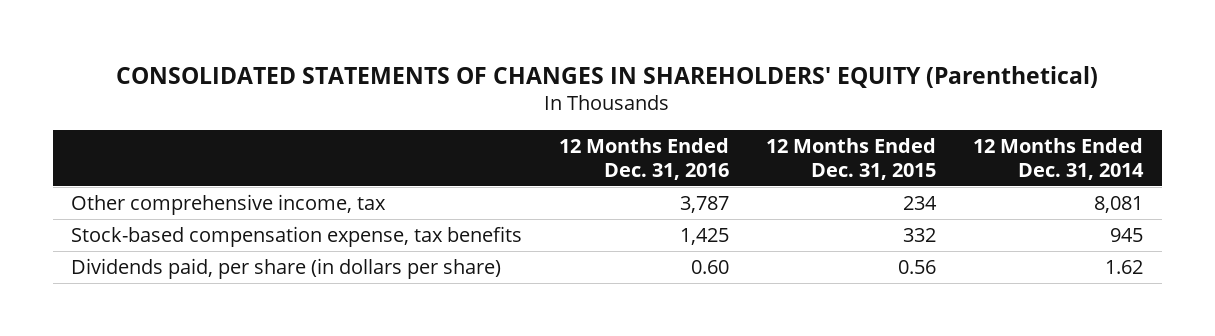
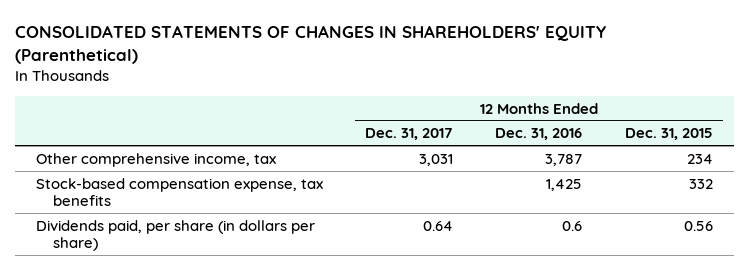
- | 12 Months Ended Dec. 31, 2016 | 12 Months Ended Dec. 31, 2015 | 12 Months Ended Dec. 31, 2014
+ | 12 Months Ended Dec. 31, 2017 | 12 Months Ended Dec. 31, 2016 | 12 Months Ended Dec. 31, 2015
- Dividends paid, per share (in dollars per share) | 0.60 | 0.56 | 1.62
+ Dividends paid, per share (in dollars per share) | 0.64 | 0.6 | 0.56

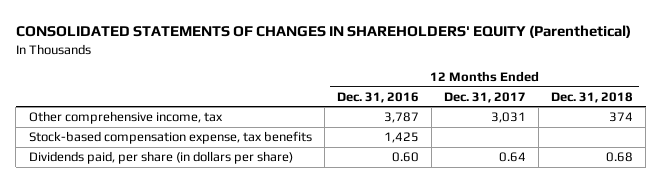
- | 12 Months Ended Dec. 31, 2017 | 12 Months Ended Dec. 31, 2016 | 12 Months Ended Dec. 31, 2015
+ | 12 Months Ended Dec. 31, 2016 | 12 Months Ended Dec. 31, 2017 | 12 Months Ended Dec. 31, 2018
- Dividends paid, per share (in dollars per share) | 0.64 | 0.6 | 0.56
+ Dividends paid, per share (in dollars per share) | 0.60 | 0.64 | 0.68

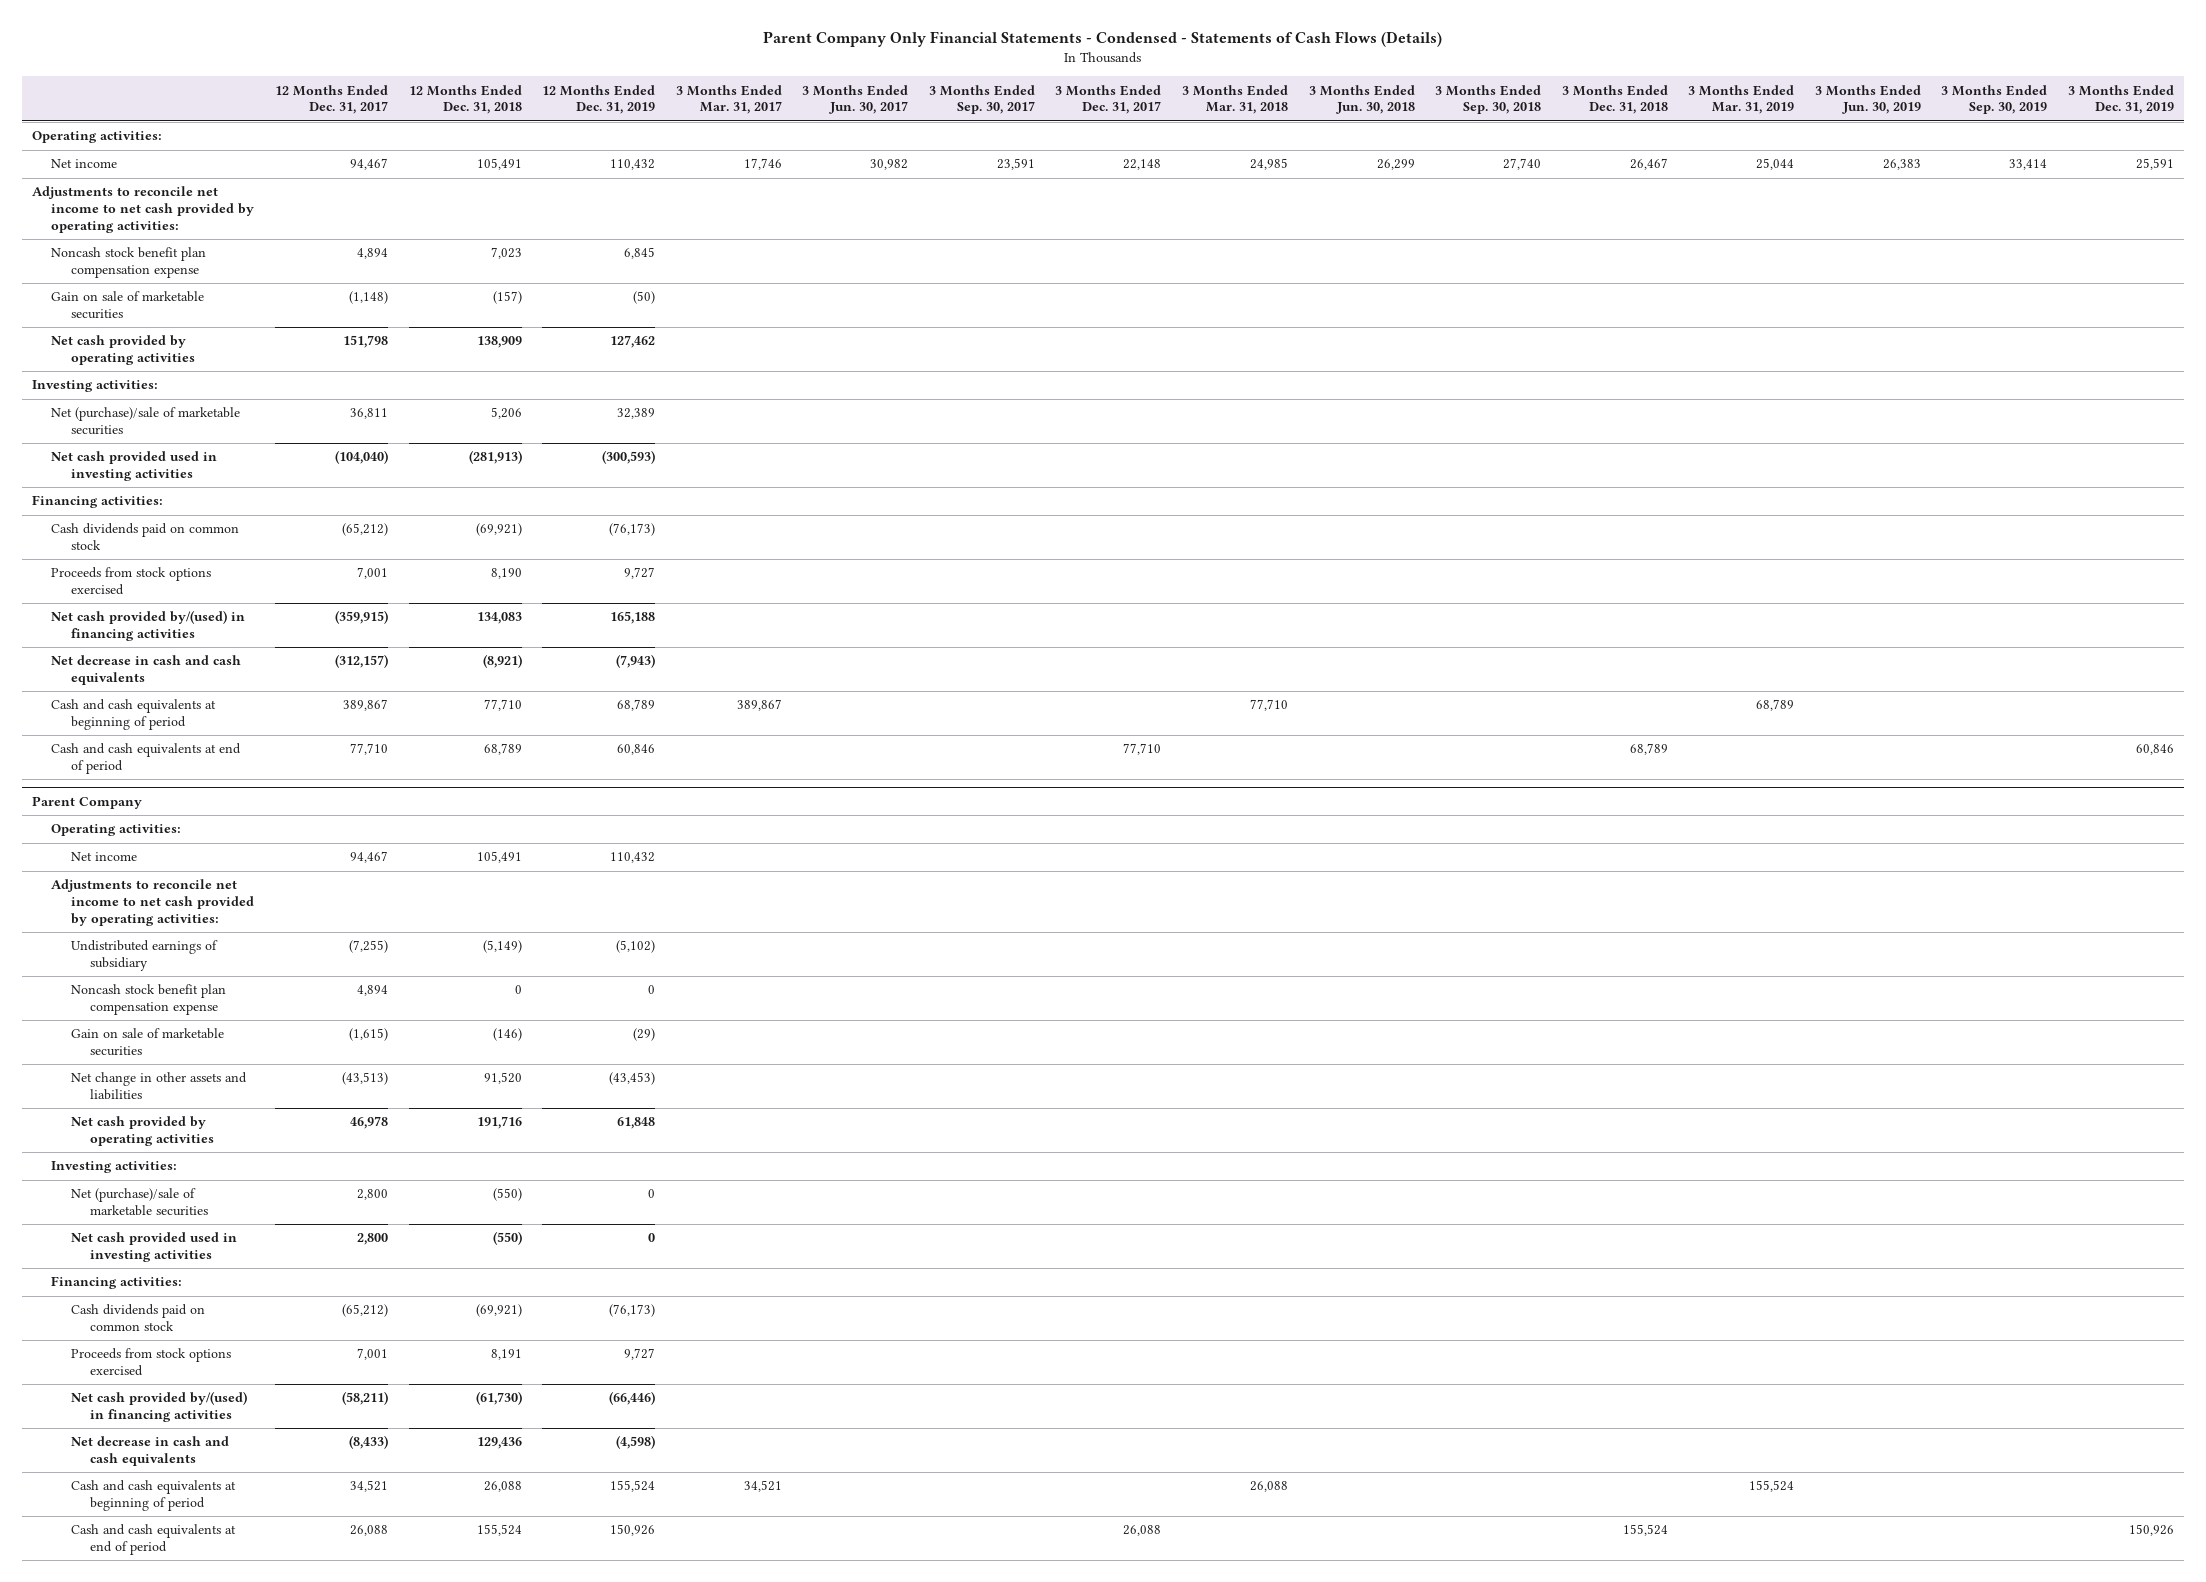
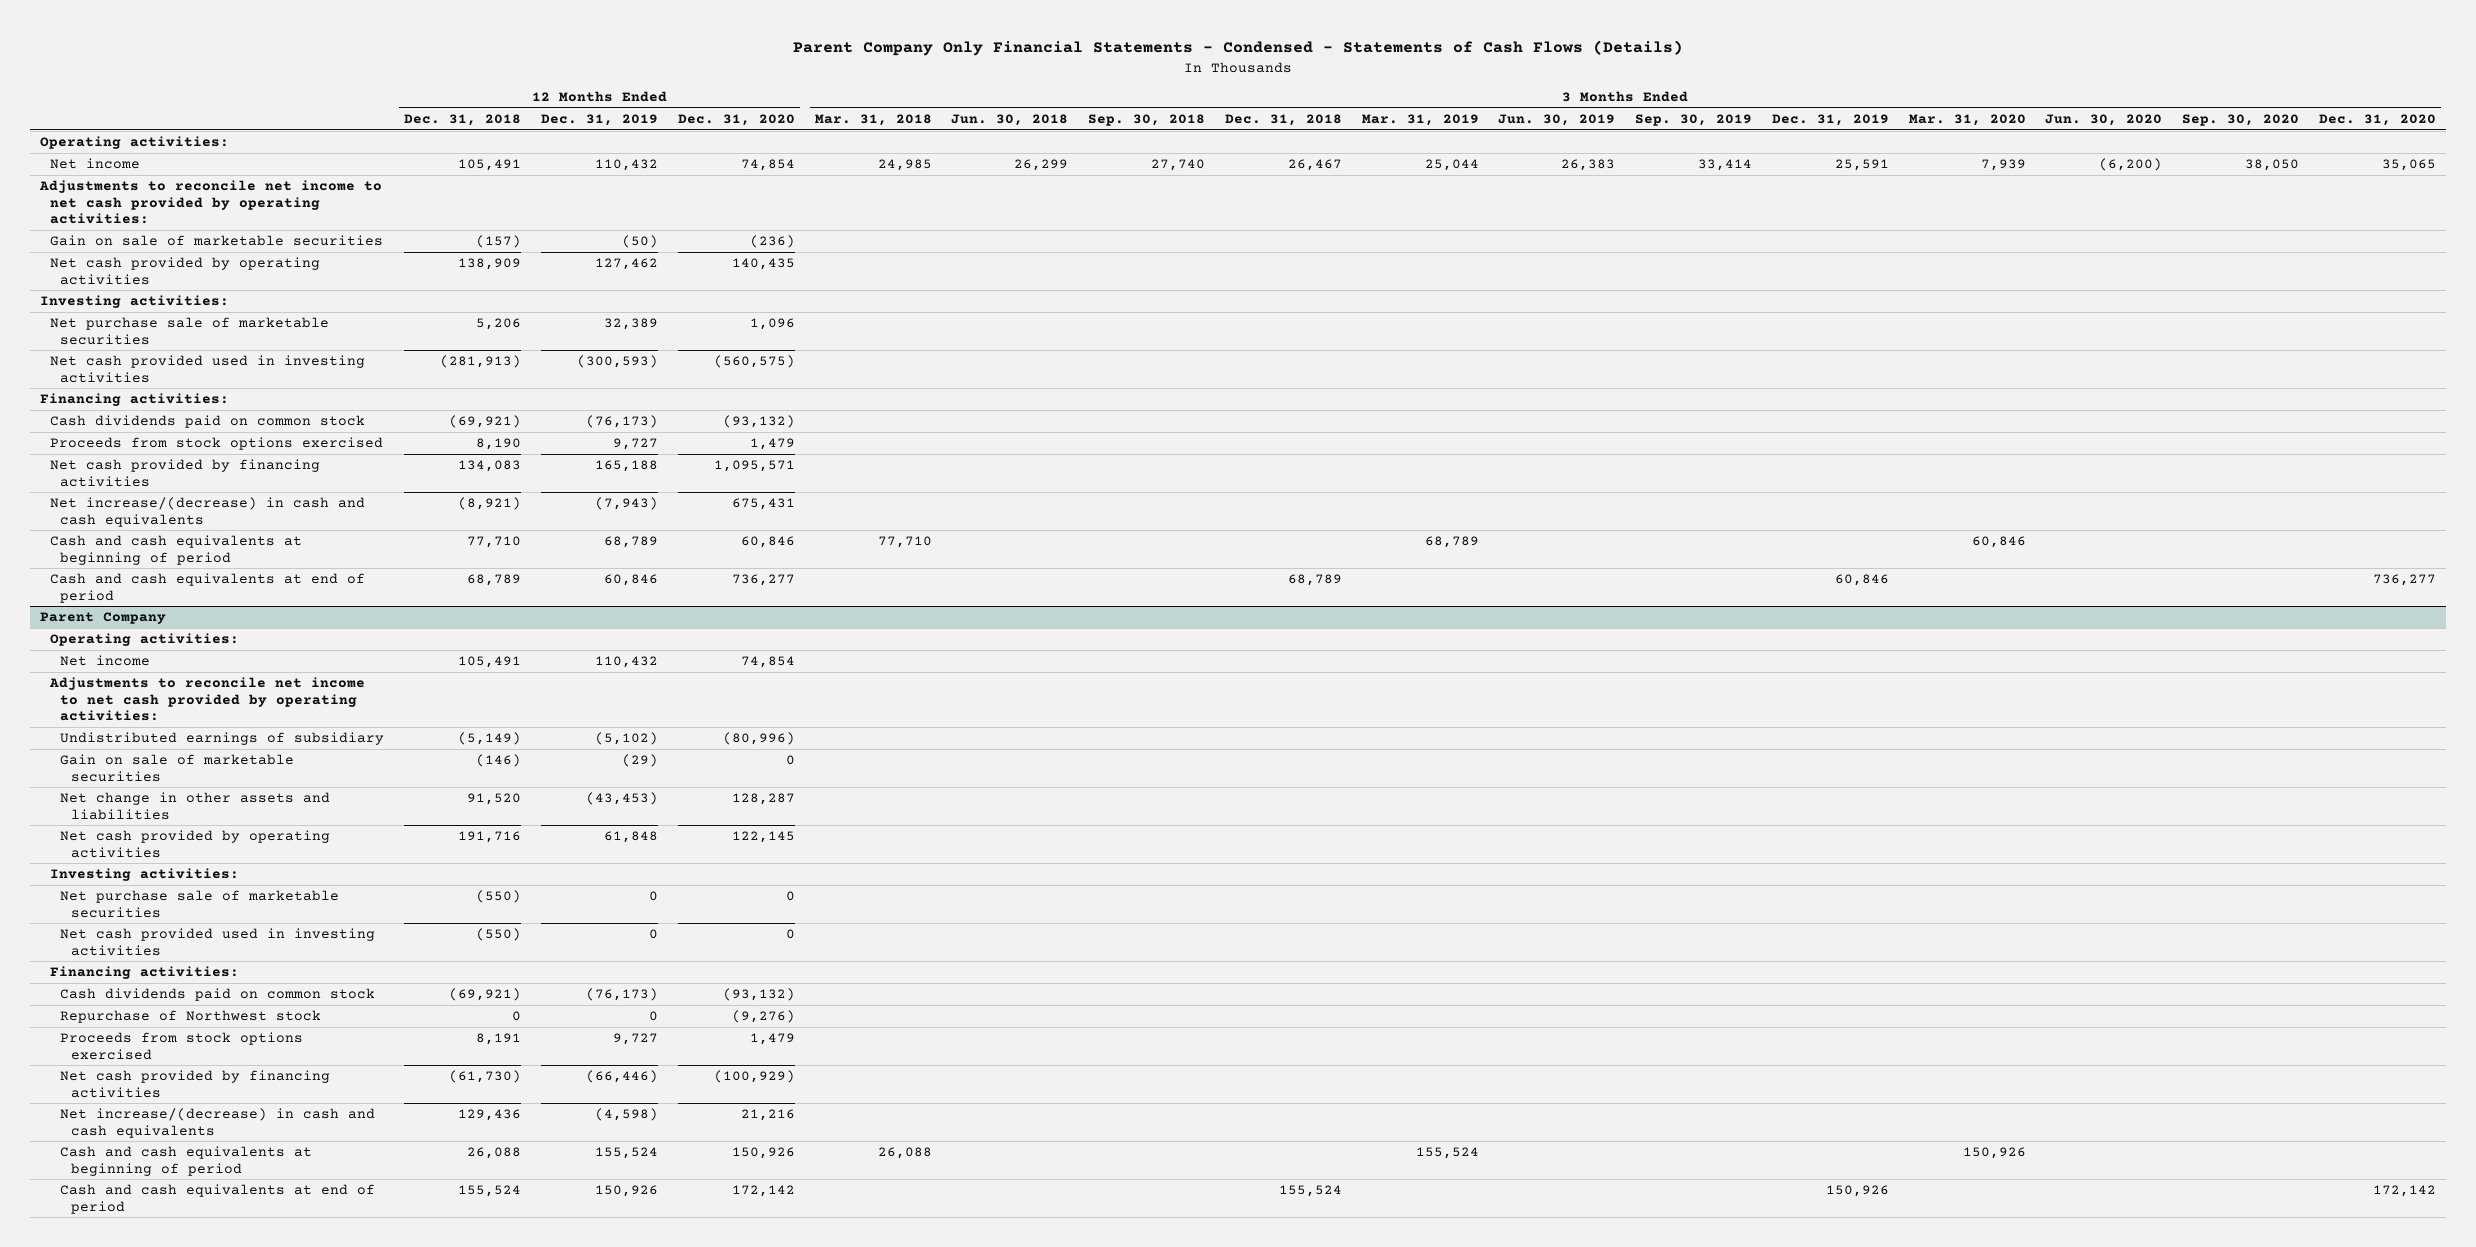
- | 12 Months Ended Dec. 31, 2017 | 12 Months Ended Dec. 31, 2018 | 12 Months Ended Dec. 31, 2019 | 3 Months Ended Mar. 31, 2017 | 3 Months Ended Jun. 30, 2017 | 3 Months Ended Sep. 30, 2017 | 3 Months Ended Dec. 31, 2017 | 3 Months Ended Mar. 31, 2018 | 3 Months Ended Jun. 30, 2018 | 3 Months Ended Sep. 30, 2018 | 3 Months Ended Dec. 31, 2018 | 3 Months Ended Mar. 31, 2019 | 3 Months Ended Jun. 30, 2019 | 3 Months Ended Sep. 30, 2019 | 3 Months Ended Dec. 31, 2019
+ | 12 Months Ended Dec. 31, 2018 | 12 Months Ended Dec. 31, 2019 | 12 Months Ended Dec. 31, 2020 | 3 Months Ended Mar. 31, 2018 | 3 Months Ended Jun. 30, 2018 | 3 Months Ended Sep. 30, 2018 | 3 Months Ended Dec. 31, 2018 | 3 Months Ended Mar. 31, 2019 | 3 Months Ended Jun. 30, 2019 | 3 Months Ended Sep. 30, 2019 | 3 Months Ended Dec. 31, 2019 | 3 Months Ended Mar. 31, 2020 | 3 Months Ended Jun. 30, 2020 | 3 Months Ended Sep. 30, 2020 | 3 Months Ended Dec. 31, 2020
- Noncash stock benefit plan compensation expense | 4,894 | 7,023 | 6,845 | | | | | | | | | | | |
- Net (purchase)/sale of marketable securities | 36,811 | 5,206 | 32,389 | | | | | | | | | | | |
+ Net purchase sale of marketable securities | 5,206 | 32,389 | 1,096 | | | | | | | | | | | |
- Net cash provided by/(used) in financing activities | (359,915) | 134,083 | 165,188 | | | | | | | | | | | |
- Net decrease in cash and cash equivalents | (312,157) | (8,921) | (7,943) | | | | | | | | | | | |
+ Net cash provided by financing activities | 134,083 | 165,188 | 1,095,571 | | | | | | | | | | | |
+ Net increase/(decrease) in cash and cash equivalents | (8,921) | (7,943) | 675,431 | | | | | | | | | | | |
@ Parent Company
- Noncash stock benefit plan compensation expense | 4,894 | 0 | 0 | | | | | | | | | | | |
- Net (purchase)/sale of marketable securities | 2,800 | (550) | 0 | | | | | | | | | | | |
+ Net purchase sale of marketable securities | (550) | 0 | 0 | | | | | | | | | | | |
+ Repurchase of Northwest stock | 0 | 0 | (9,276) | | | | | | | | | | | |
- Net cash provided by/(used) in financing activities | (58,211) | (61,730) | (66,446) | | | | | | | | | | | |
- Net decrease in cash and cash equivalents | (8,433) | 129,436 | (4,598) | | | | | | | | | | | |
+ Net cash provided by financing activities | (61,730) | (66,446) | (100,929) | | | | | | | | | | | |
+ Net increase/(decrease) in cash and cash equivalents | 129,436 | (4,598) | 21,216 | | | | | | | | | | | |

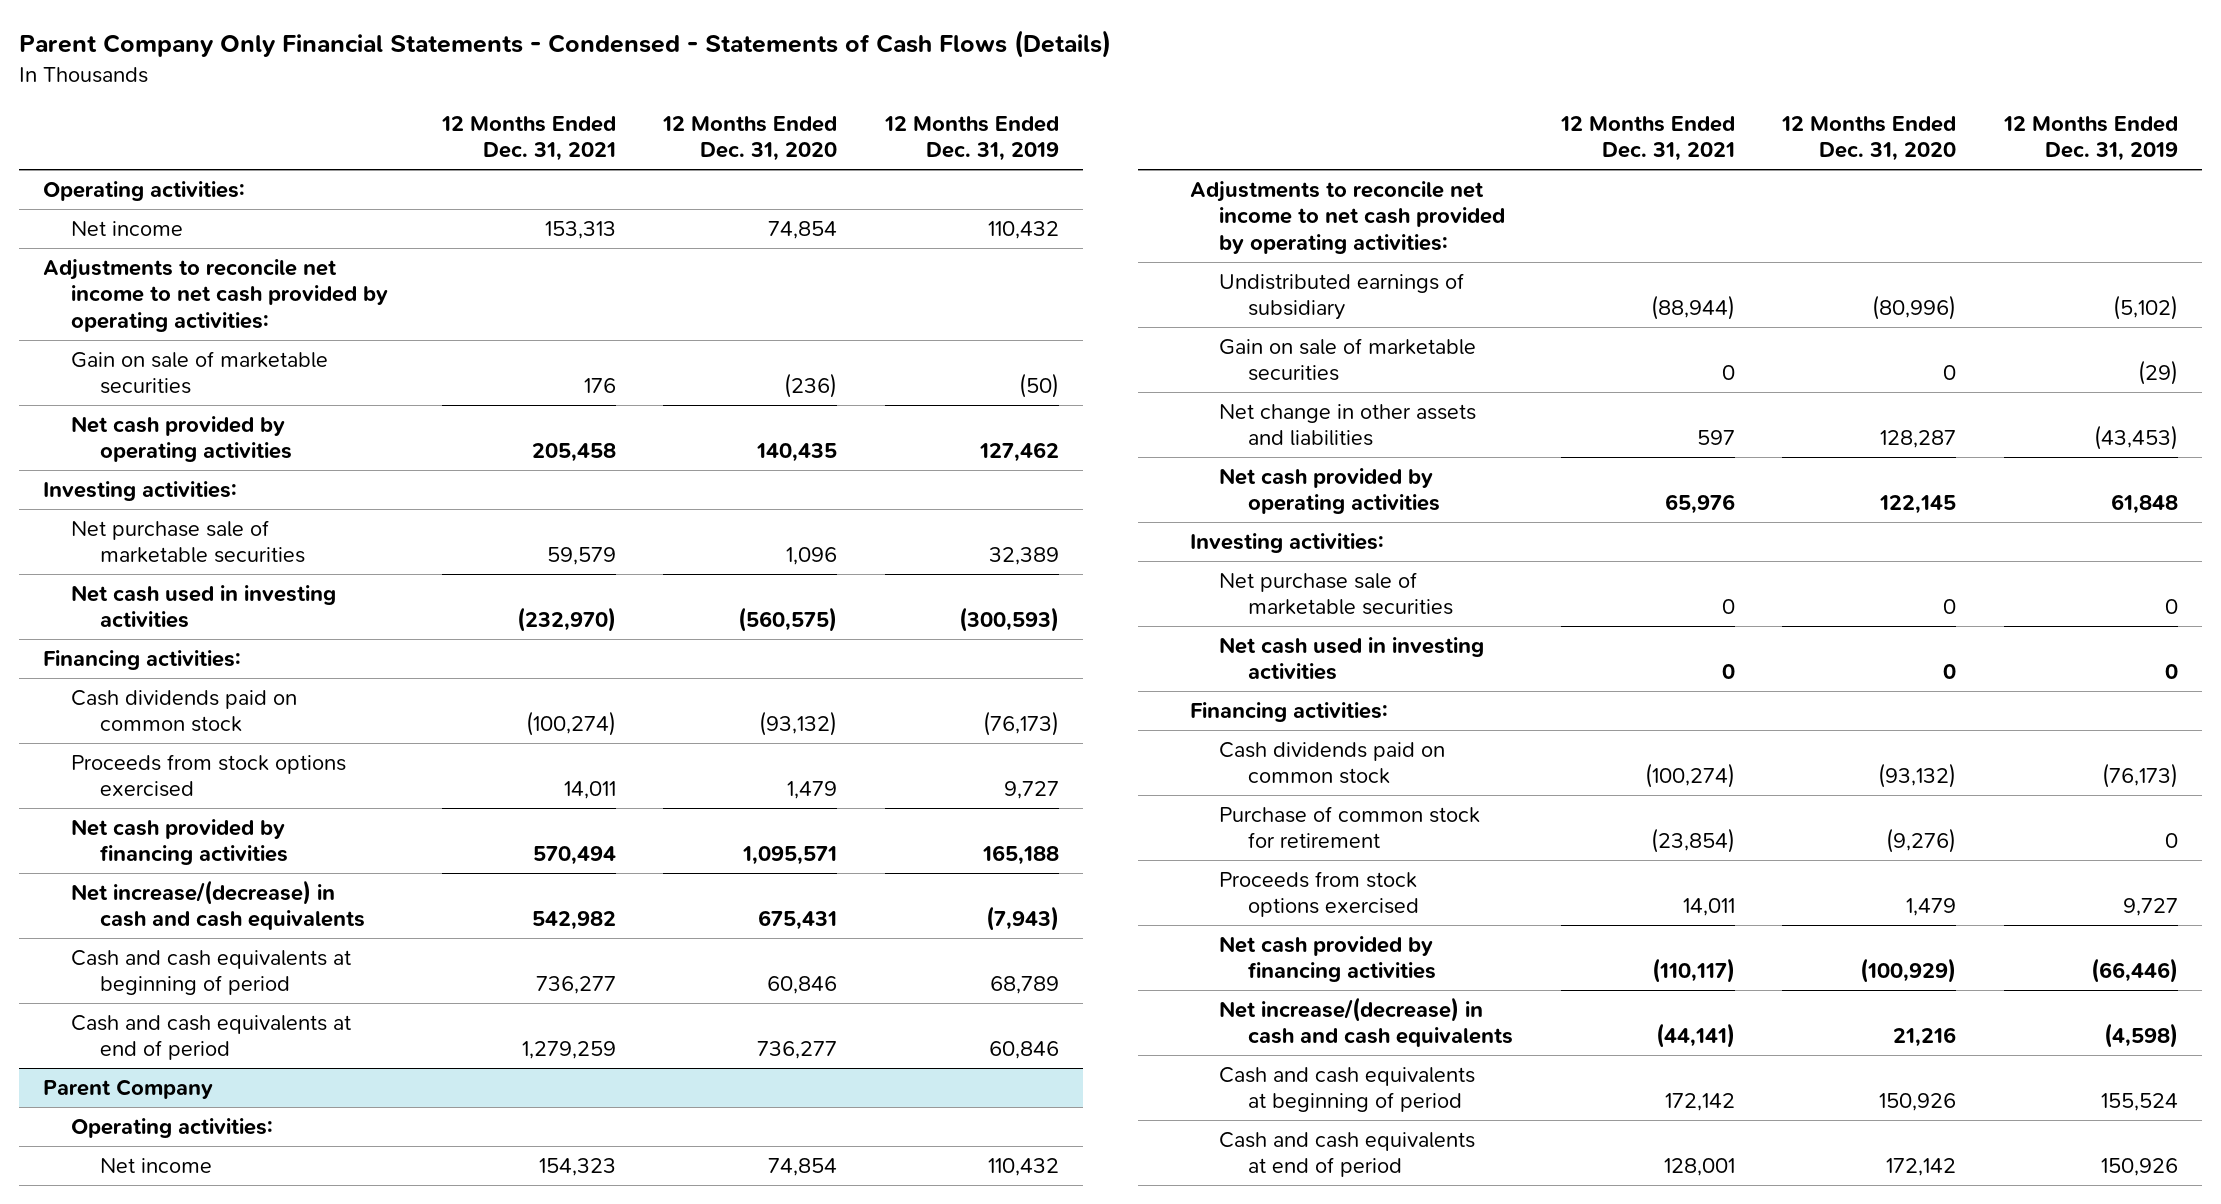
- | 12 Months Ended Dec. 31, 2018 | 12 Months Ended Dec. 31, 2019 | 12 Months Ended Dec. 31, 2020 | 3 Months Ended Mar. 31, 2018 | 3 Months Ended Jun. 30, 2018 | 3 Months Ended Sep. 30, 2018 | 3 Months Ended Dec. 31, 2018 | 3 Months Ended Mar. 31, 2019 | 3 Months Ended Jun. 30, 2019 | 3 Months Ended Sep. 30, 2019 | 3 Months Ended Dec. 31, 2019 | 3 Months Ended Mar. 31, 2020 | 3 Months Ended Jun. 30, 2020 | 3 Months Ended Sep. 30, 2020 | 3 Months Ended Dec. 31, 2020
+ | 12 Months Ended Dec. 31, 2021 | 12 Months Ended Dec. 31, 2020 | 12 Months Ended Dec. 31, 2019
- Net cash provided used in investing activities | (281,913) | (300,593) | (560,575) | | | | | | | | | | | |
+ Net cash used in investing activities | (232,970) | (560,575) | (300,593)
@ Parent Company
- Net cash provided used in investing activities | (550) | 0 | 0 | | | | | | | | | | | |
+ Net cash used in investing activities | 0 | 0 | 0
- Repurchase of Northwest stock | 0 | 0 | (9,276) | | | | | | | | | | | |
+ Purchase of common stock for retirement | (23,854) | (9,276) | 0

